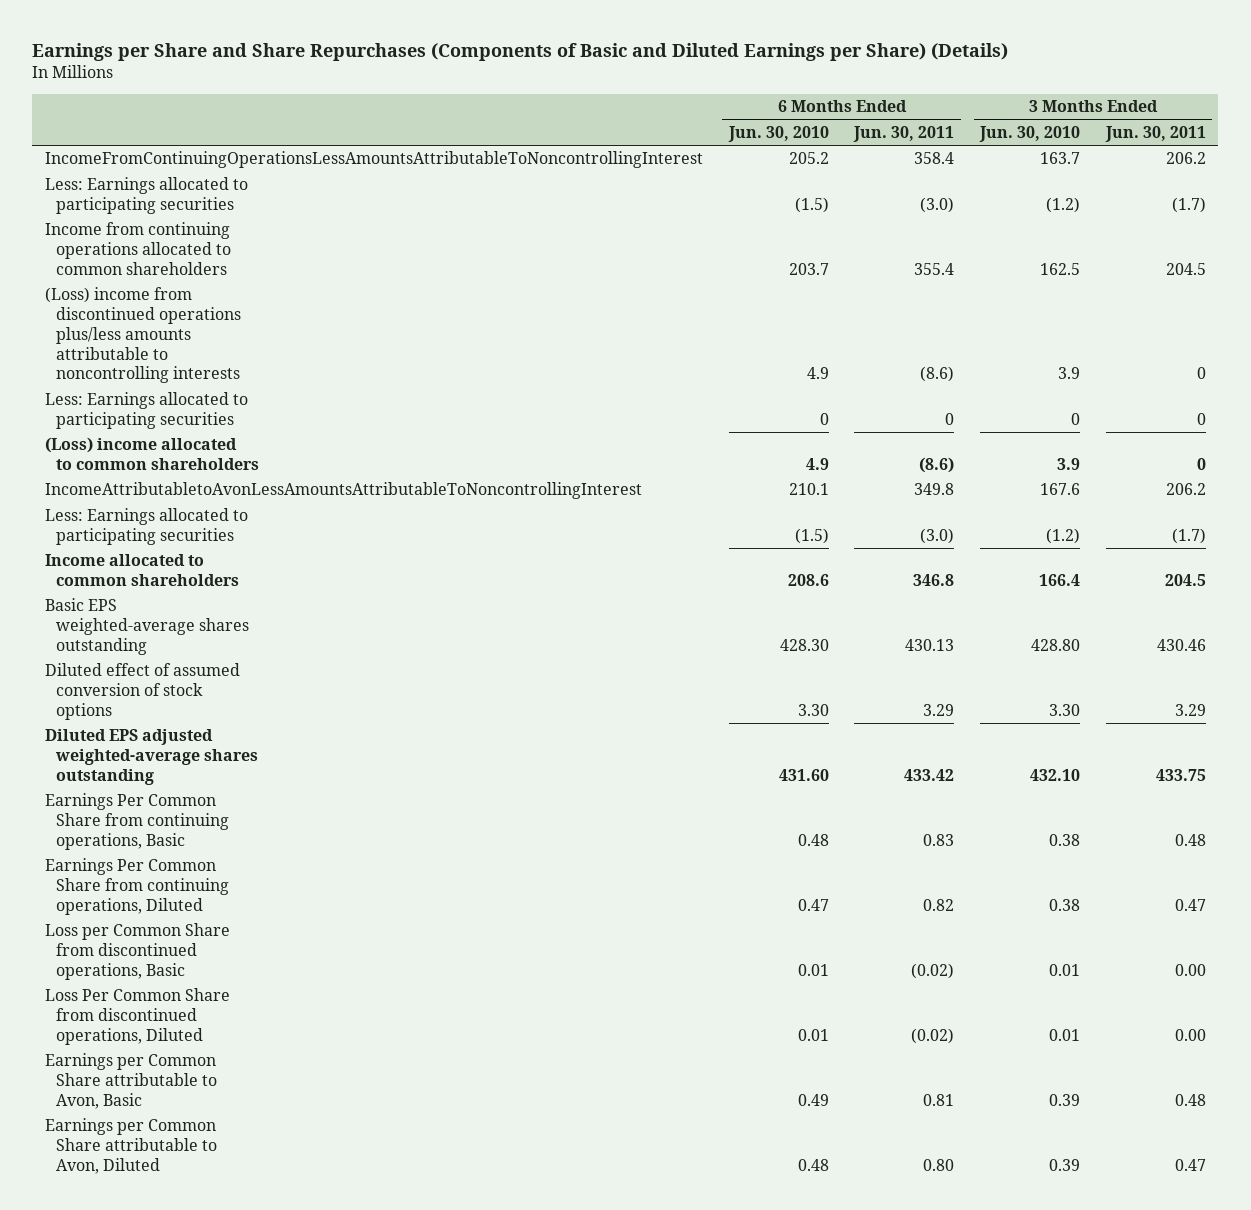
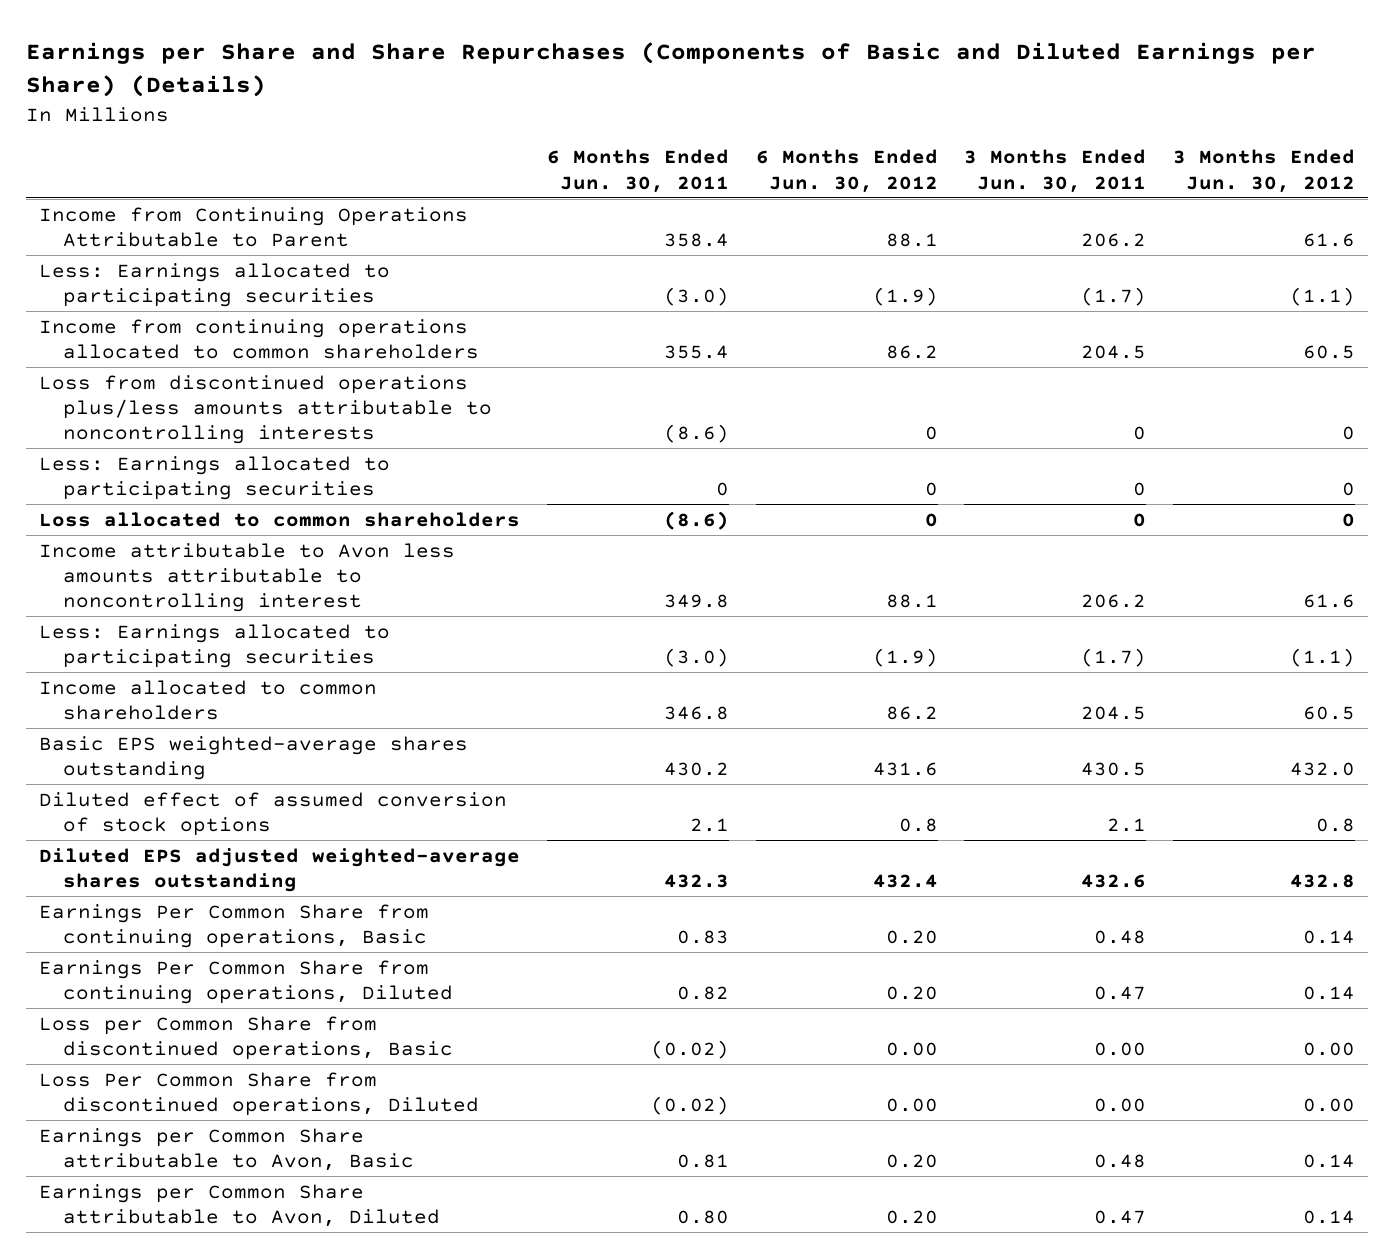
- | 6 Months Ended Jun. 30, 2010 | 6 Months Ended Jun. 30, 2011 | 3 Months Ended Jun. 30, 2010 | 3 Months Ended Jun. 30, 2011
+ | 6 Months Ended Jun. 30, 2011 | 6 Months Ended Jun. 30, 2012 | 3 Months Ended Jun. 30, 2011 | 3 Months Ended Jun. 30, 2012
- IncomeFromContinuingOperationsLessAmountsAttributableToNoncontrollingInterest | 205.2 | 358.4 | 163.7 | 206.2
+ Income from Continuing Operations Attributable to Parent | 358.4 | 88.1 | 206.2 | 61.6
- (Loss) income from discontinued operations plus/less amounts attributable to noncontrolling interests | 4.9 | (8.6) | 3.9 | 0
+ Loss from discontinued operations plus/less amounts attributable to noncontrolling interests | (8.6) | 0 | 0 | 0
- (Loss) income allocated to common shareholders | 4.9 | (8.6) | 3.9 | 0
- IncomeAttributabletoAvonLessAmountsAttributableToNoncontrollingInterest | 210.1 | 349.8 | 167.6 | 206.2
+ Loss allocated to common shareholders | (8.6) | 0 | 0 | 0
+ Income attributable to Avon less amounts attributable to noncontrolling interest | 349.8 | 88.1 | 206.2 | 61.6
- Basic EPS weighted-average shares outstanding | 428.30 | 430.13 | 428.80 | 430.46
- Diluted effect of assumed conversion of stock options | 3.30 | 3.29 | 3.30 | 3.29
- Diluted EPS adjusted weighted-average shares outstanding | 431.60 | 433.42 | 432.10 | 433.75
+ Basic EPS weighted-average shares outstanding | 430.2 | 431.6 | 430.5 | 432.0
+ Diluted effect of assumed conversion of stock options | 2.1 | 0.8 | 2.1 | 0.8
+ Diluted EPS adjusted weighted-average shares outstanding | 432.3 | 432.4 | 432.6 | 432.8

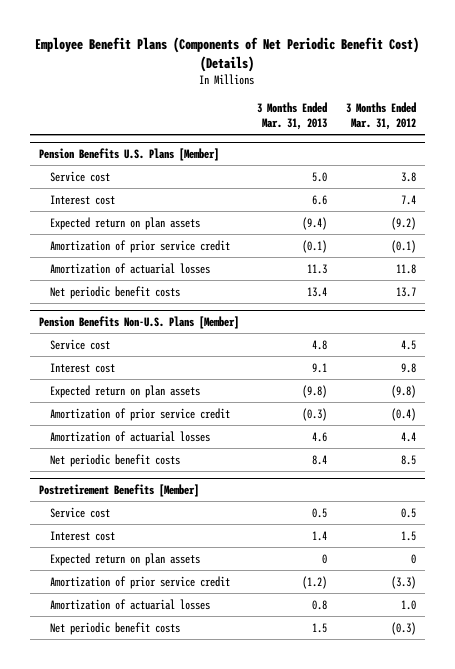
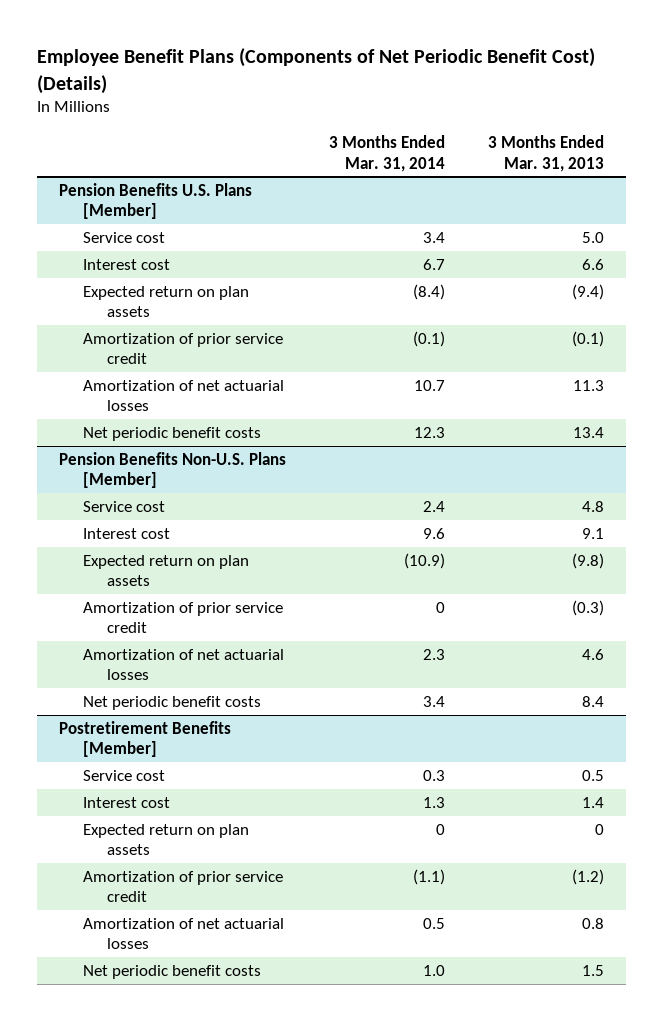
- | 3 Months Ended Mar. 31, 2013 | 3 Months Ended Mar. 31, 2012
+ | 3 Months Ended Mar. 31, 2014 | 3 Months Ended Mar. 31, 2013
@ Pension Benefits U.S. Plans [Member]
- Amortization of actuarial losses | 11.3 | 11.8
+ Amortization of net actuarial losses | 10.7 | 11.3
@ Pension Benefits Non-U.S. Plans [Member]
- Amortization of actuarial losses | 4.6 | 4.4
+ Amortization of net actuarial losses | 2.3 | 4.6
@ Postretirement Benefits [Member]
- Amortization of actuarial losses | 0.8 | 1.0
+ Amortization of net actuarial losses | 0.5 | 0.8

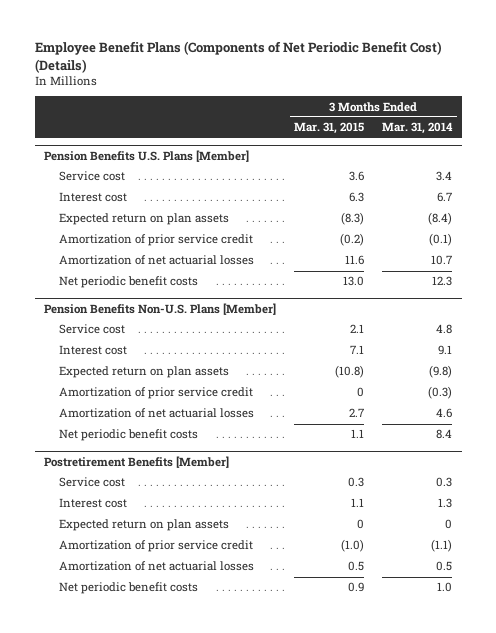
- | 3 Months Ended Mar. 31, 2014 | 3 Months Ended Mar. 31, 2013
+ | 3 Months Ended Mar. 31, 2015 | 3 Months Ended Mar. 31, 2014
@ Pension Benefits Non-U.S. Plans [Member]
- Service cost | 2.4 | 4.8
- Interest cost | 9.6 | 9.1
- Expected return on plan assets | (10.9) | (9.8)
- Amortization of prior service credit | 0 | (0.3)
- Amortization of net actuarial losses | 2.3 | 4.6
- Net periodic benefit costs | 3.4 | 8.4
+ Service cost | 2.1 | 4.8
+ Interest cost | 7.1 | 9.1
+ Expected return on plan assets | (10.8) | (9.8)
+ Amortization of prior service credit | 0 | (0.3)
+ Amortization of net actuarial losses | 2.7 | 4.6
+ Net periodic benefit costs | 1.1 | 8.4

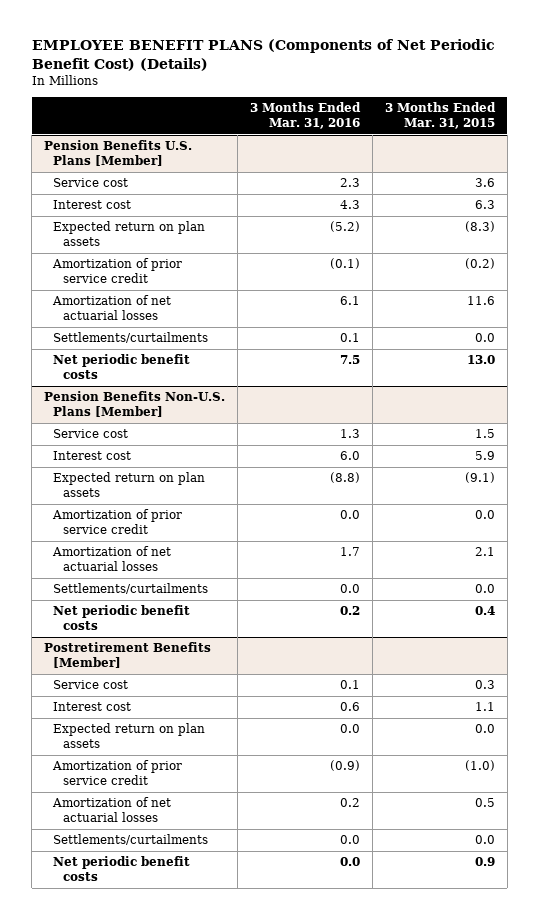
- Employee Benefit Plans (Components of Net Periodic Benefit Cost) (Details)
+ EMPLOYEE BENEFIT PLANS (Components of Net Periodic Benefit Cost) (Details)
- | 3 Months Ended Mar. 31, 2015 | 3 Months Ended Mar. 31, 2014
+ | 3 Months Ended Mar. 31, 2016 | 3 Months Ended Mar. 31, 2015
@ Pension Benefits U.S. Plans [Member]
+ Settlements/curtailments | 0.1 | 0.0
@ Pension Benefits Non-U.S. Plans [Member]
- Service cost | 2.1 | 4.8
- Interest cost | 7.1 | 9.1
- Expected return on plan assets | (10.8) | (9.8)
- Amortization of prior service credit | 0 | (0.3)
- Amortization of net actuarial losses | 2.7 | 4.6
- Net periodic benefit costs | 1.1 | 8.4
+ Service cost | 1.3 | 1.5
+ Interest cost | 6.0 | 5.9
+ Expected return on plan assets | (8.8) | (9.1)
+ Amortization of prior service credit | 0.0 | 0.0
+ Amortization of net actuarial losses | 1.7 | 2.1
+ Settlements/curtailments | 0.0 | 0.0
+ Net periodic benefit costs | 0.2 | 0.4
@ Postretirement Benefits [Member]
- Expected return on plan assets | 0 | 0
+ Expected return on plan assets | 0.0 | 0.0
+ Settlements/curtailments | 0.0 | 0.0

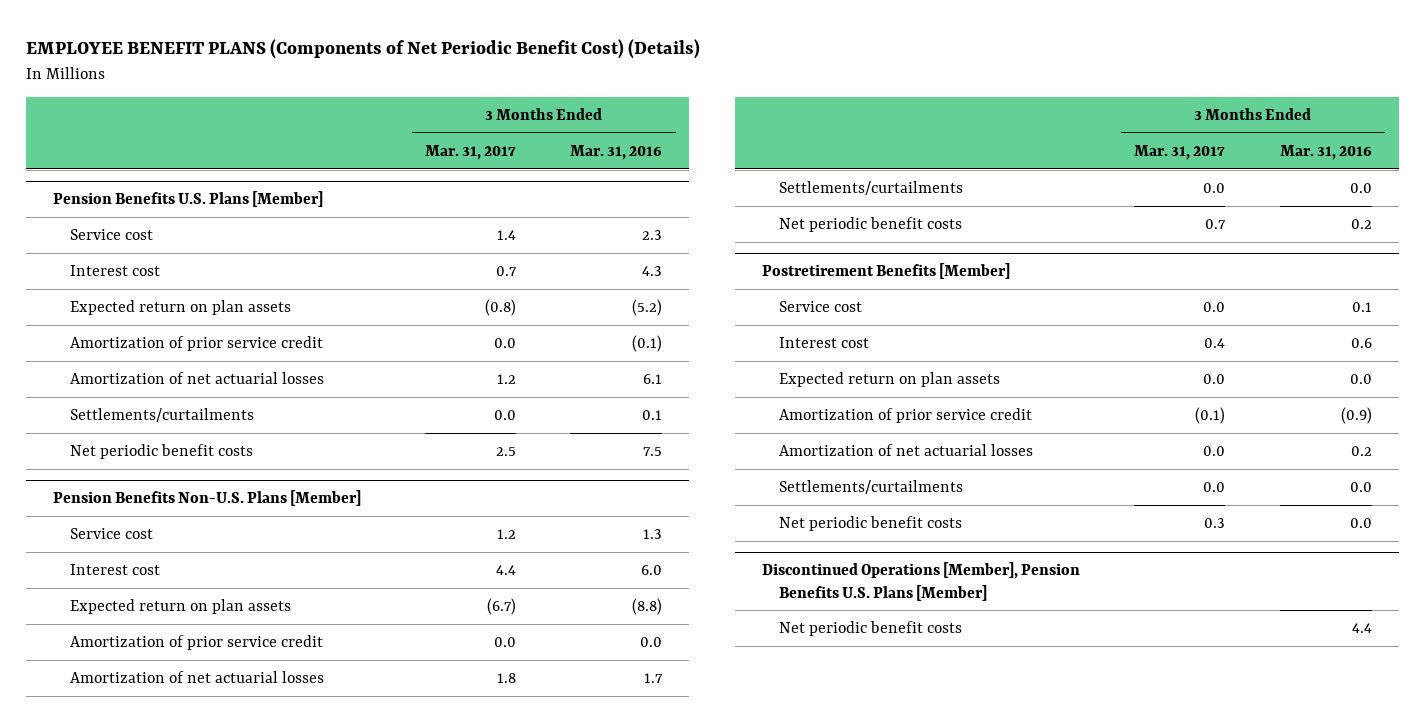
- | 3 Months Ended Mar. 31, 2016 | 3 Months Ended Mar. 31, 2015
+ | 3 Months Ended Mar. 31, 2017 | 3 Months Ended Mar. 31, 2016
+ Discontinued Operations [Member], Pension Benefits U.S. Plans [Member]
+ Net periodic benefit costs | | 4.4

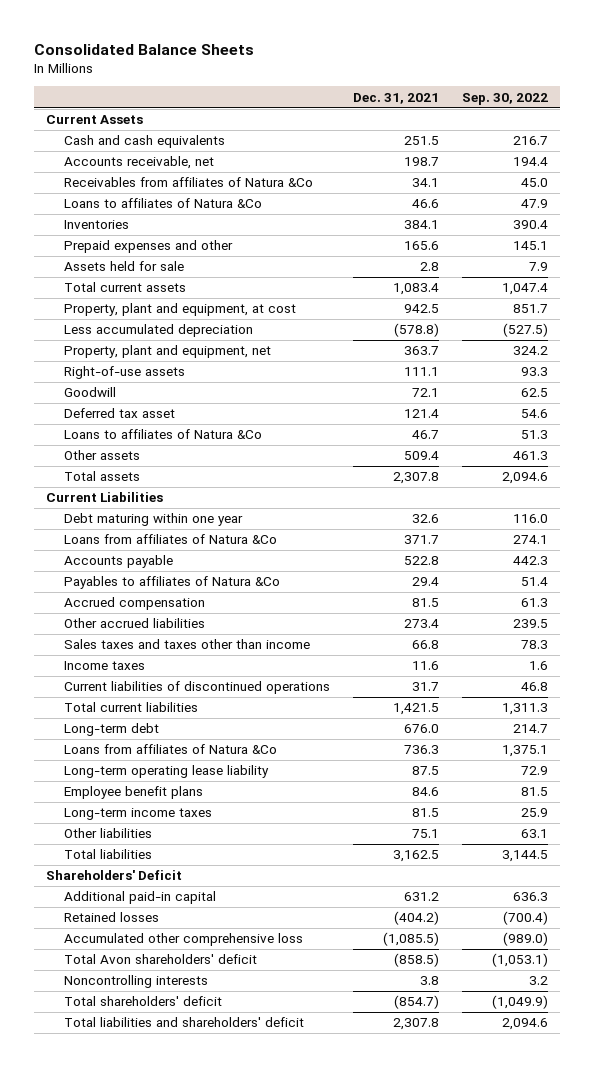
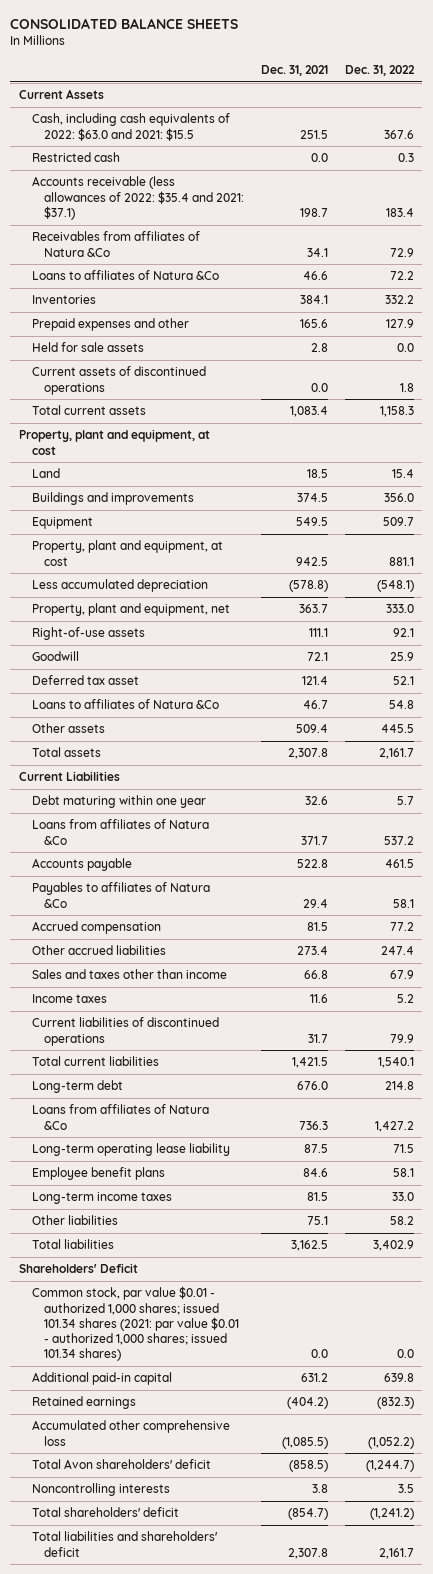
- Consolidated Balance Sheets
+ CONSOLIDATED BALANCE SHEETS
- | Dec. 31, 2021 | Sep. 30, 2022
+ | Dec. 31, 2021 | Dec. 31, 2022
- Cash and cash equivalents | 251.5 | 216.7
- Accounts receivable, net | 198.7 | 194.4
+ Cash, including cash equivalents of 2022: $63.0 and 2021: $15.5 | 251.5 | 367.6
+ Restricted cash | 0.0 | 0.3
+ Accounts receivable (less allowances of 2022: $35.4 and 2021: $37.1) | 198.7 | 183.4
- Assets held for sale | 2.8 | 7.9
+ Held for sale assets | 2.8 | 0.0
+ Current assets of discontinued operations | 0.0 | 1.8
+ Property, plant and equipment, at cost
+ Land | 18.5 | 15.4
+ Buildings and improvements | 374.5 | 356.0
+ Equipment | 549.5 | 509.7
- Sales taxes and taxes other than income | 66.8 | 78.3
+ Sales and taxes other than income | 66.8 | 67.9
+ Common stock, par value $0.01 - authorized 1,000 shares; issued 101.34 shares (2021: par value $0.01 - authorized 1,000 shares; issued 101.34 shares) | 0.0 | 0.0
- Retained losses | (404.2) | (700.4)
+ Retained earnings | (404.2) | (832.3)

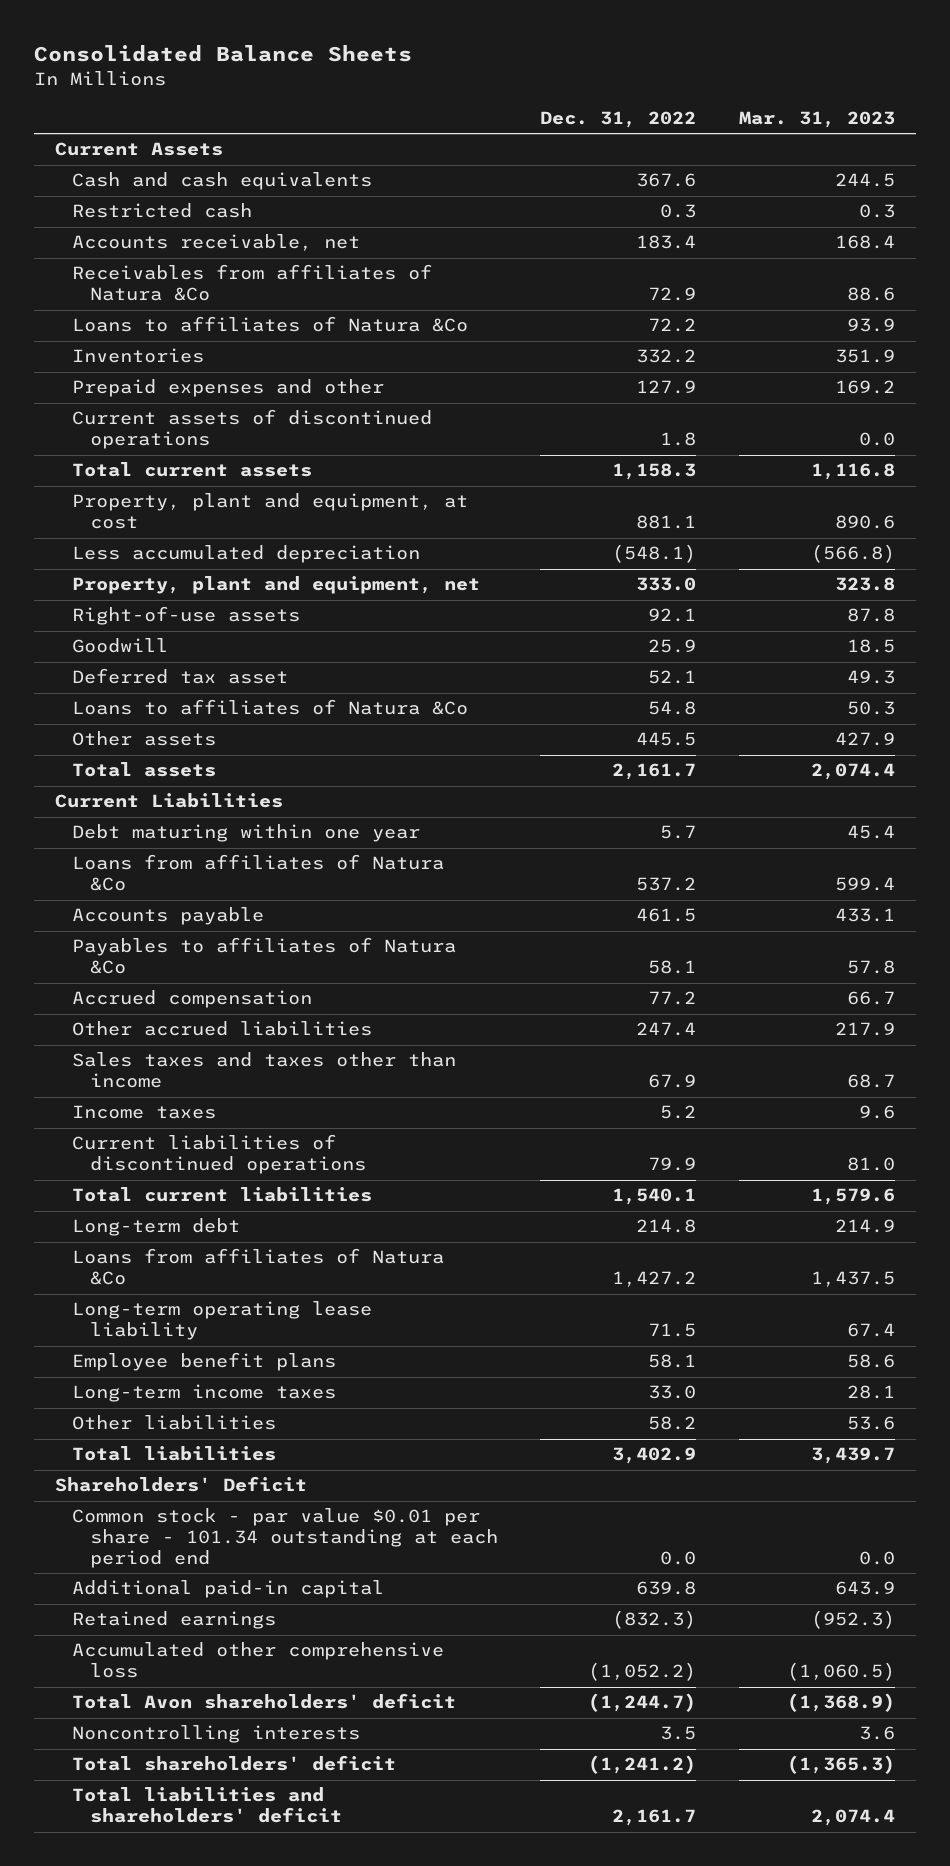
- CONSOLIDATED BALANCE SHEETS
+ Consolidated Balance Sheets
- | Dec. 31, 2021 | Dec. 31, 2022
+ | Dec. 31, 2022 | Mar. 31, 2023
- Cash, including cash equivalents of 2022: $63.0 and 2021: $15.5 | 251.5 | 367.6
+ Cash and cash equivalents | 367.6 | 244.5
- Accounts receivable (less allowances of 2022: $35.4 and 2021: $37.1) | 198.7 | 183.4
+ Accounts receivable, net | 183.4 | 168.4
- Held for sale assets | 2.8 | 0.0
- Property, plant and equipment, at cost
- Land | 18.5 | 15.4
- Buildings and improvements | 374.5 | 356.0
- Equipment | 549.5 | 509.7
- Sales and taxes other than income | 66.8 | 67.9
+ Sales taxes and taxes other than income | 67.9 | 68.7
- Common stock, par value $0.01 - authorized 1,000 shares; issued 101.34 shares (2021: par value $0.01 - authorized 1,000 shares; issued 101.34 shares) | 0.0 | 0.0
+ Common stock - par value $0.01 per share - 101.34 outstanding at each period end | 0.0 | 0.0

